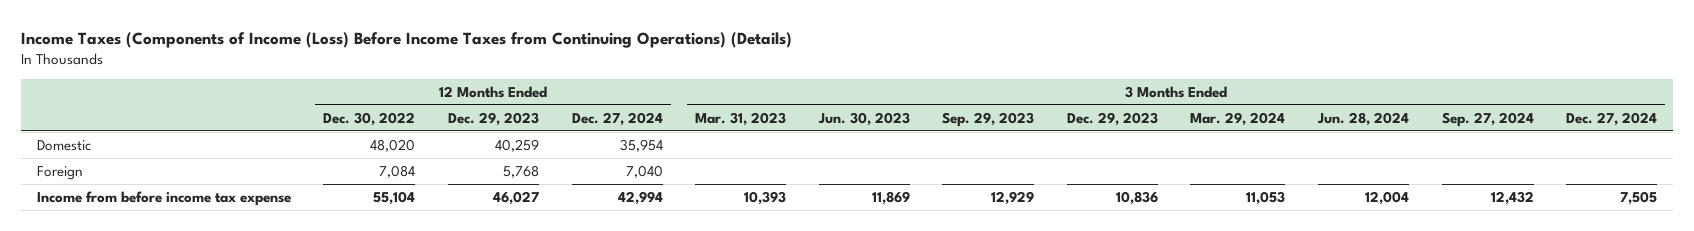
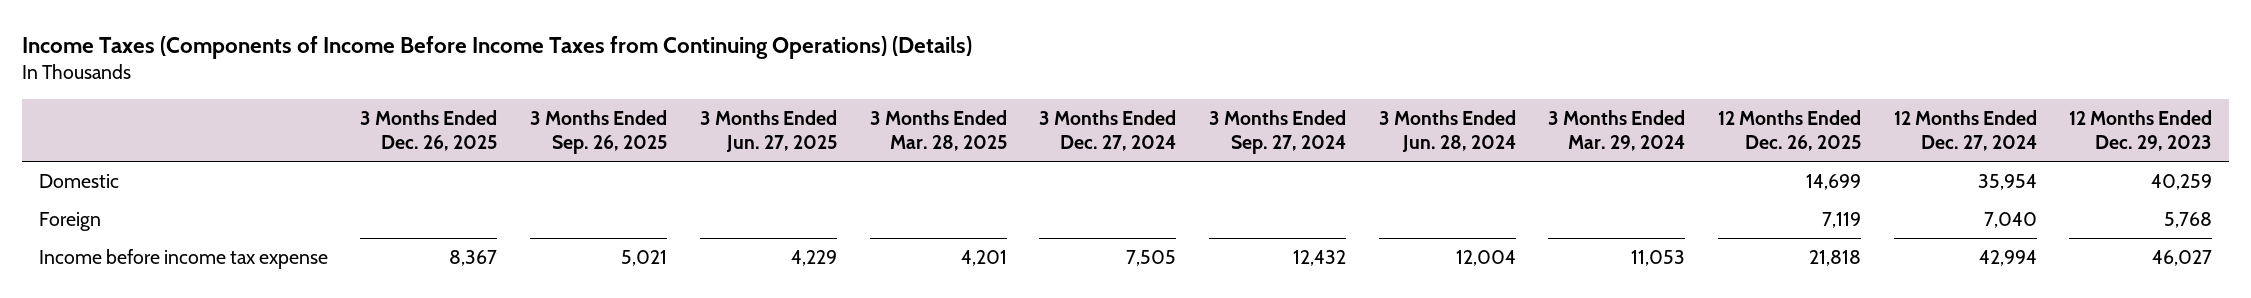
- Income Taxes (Components of Income (Loss) Before Income Taxes from Continuing Operations) (Details)
+ Income Taxes (Components of Income Before Income Taxes from Continuing Operations) (Details)
- | 12 Months Ended Dec. 30, 2022 | 12 Months Ended Dec. 29, 2023 | 12 Months Ended Dec. 27, 2024 | 3 Months Ended Mar. 31, 2023 | 3 Months Ended Jun. 30, 2023 | 3 Months Ended Sep. 29, 2023 | 3 Months Ended Dec. 29, 2023 | 3 Months Ended Mar. 29, 2024 | 3 Months Ended Jun. 28, 2024 | 3 Months Ended Sep. 27, 2024 | 3 Months Ended Dec. 27, 2024
+ | 3 Months Ended Dec. 26, 2025 | 3 Months Ended Sep. 26, 2025 | 3 Months Ended Jun. 27, 2025 | 3 Months Ended Mar. 28, 2025 | 3 Months Ended Dec. 27, 2024 | 3 Months Ended Sep. 27, 2024 | 3 Months Ended Jun. 28, 2024 | 3 Months Ended Mar. 29, 2024 | 12 Months Ended Dec. 26, 2025 | 12 Months Ended Dec. 27, 2024 | 12 Months Ended Dec. 29, 2023
- Income from before income tax expense | 55,104 | 46,027 | 42,994 | 10,393 | 11,869 | 12,929 | 10,836 | 11,053 | 12,004 | 12,432 | 7,505
+ Income before income tax expense | 8,367 | 5,021 | 4,229 | 4,201 | 7,505 | 12,432 | 12,004 | 11,053 | 21,818 | 42,994 | 46,027

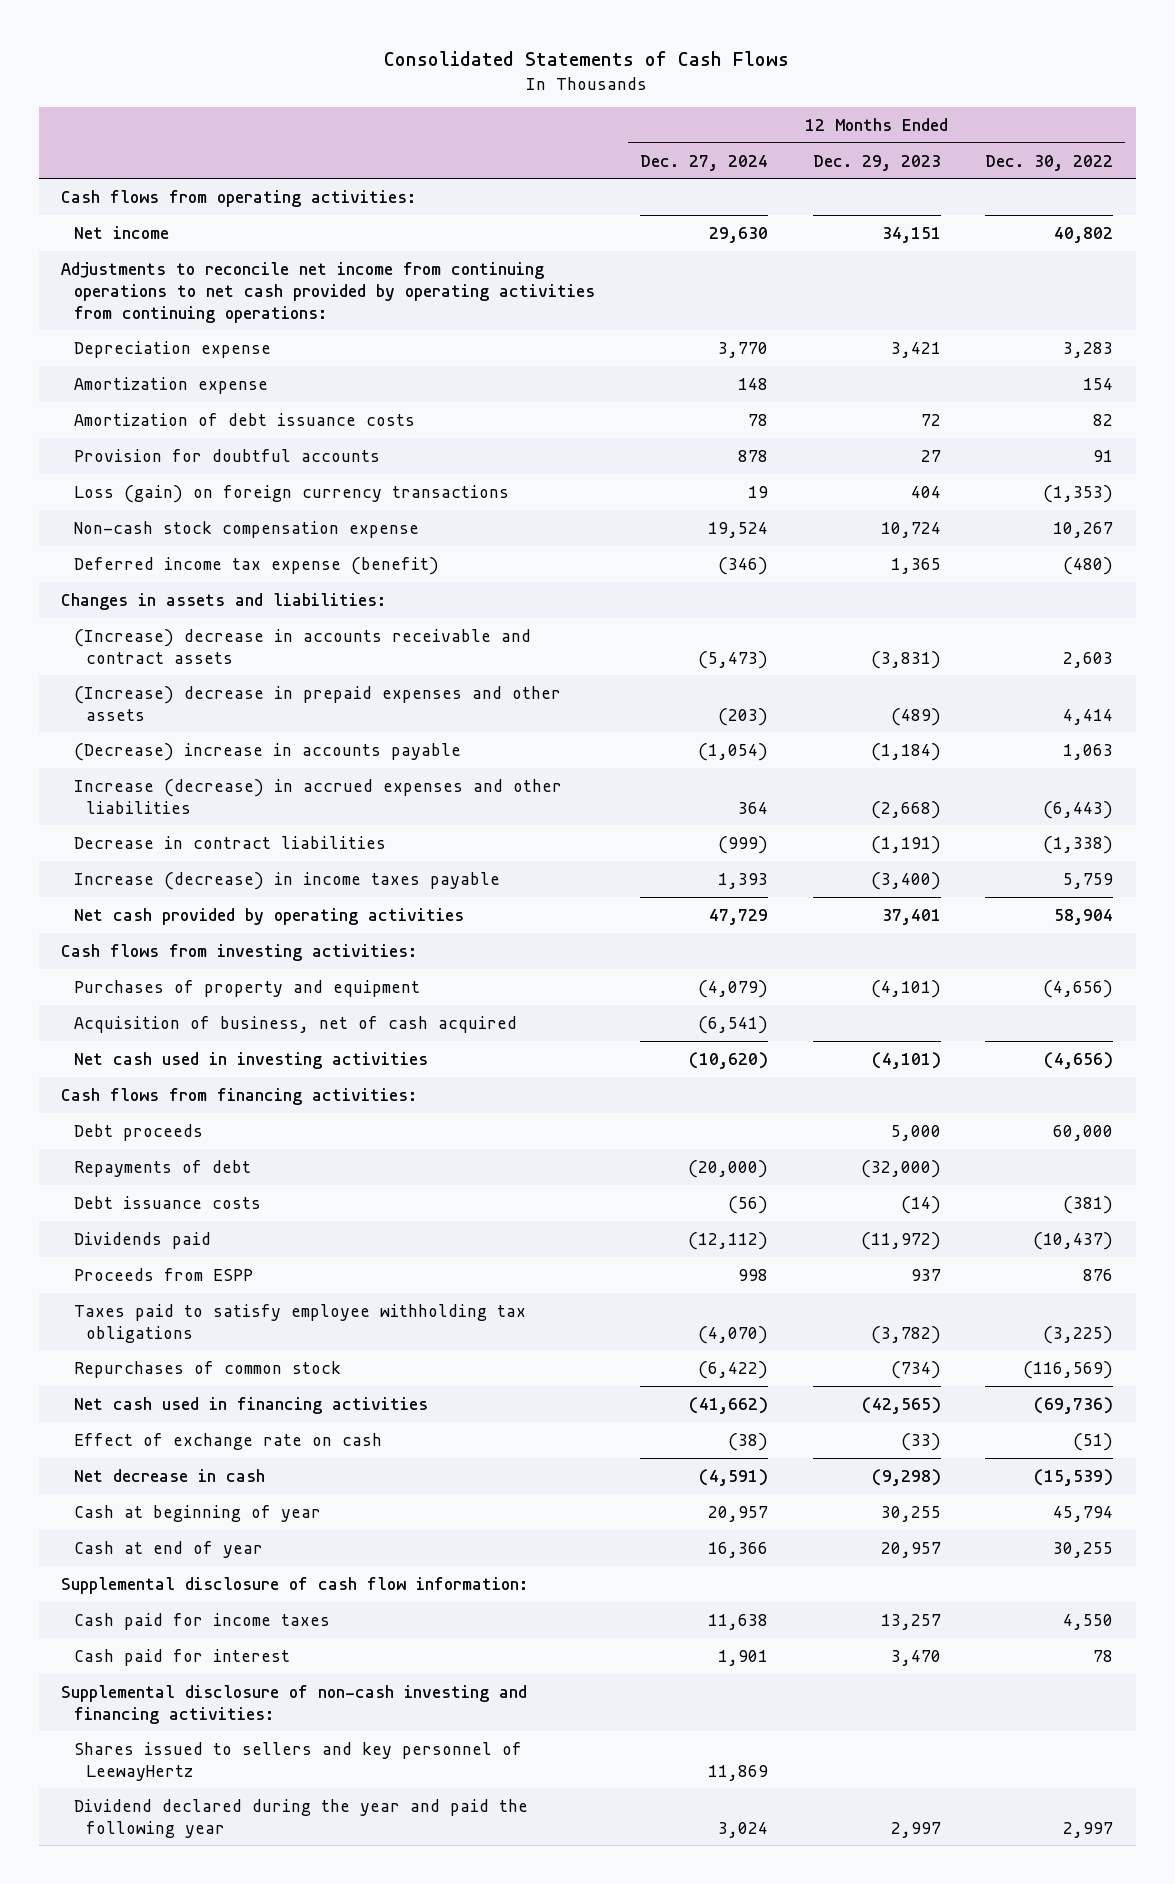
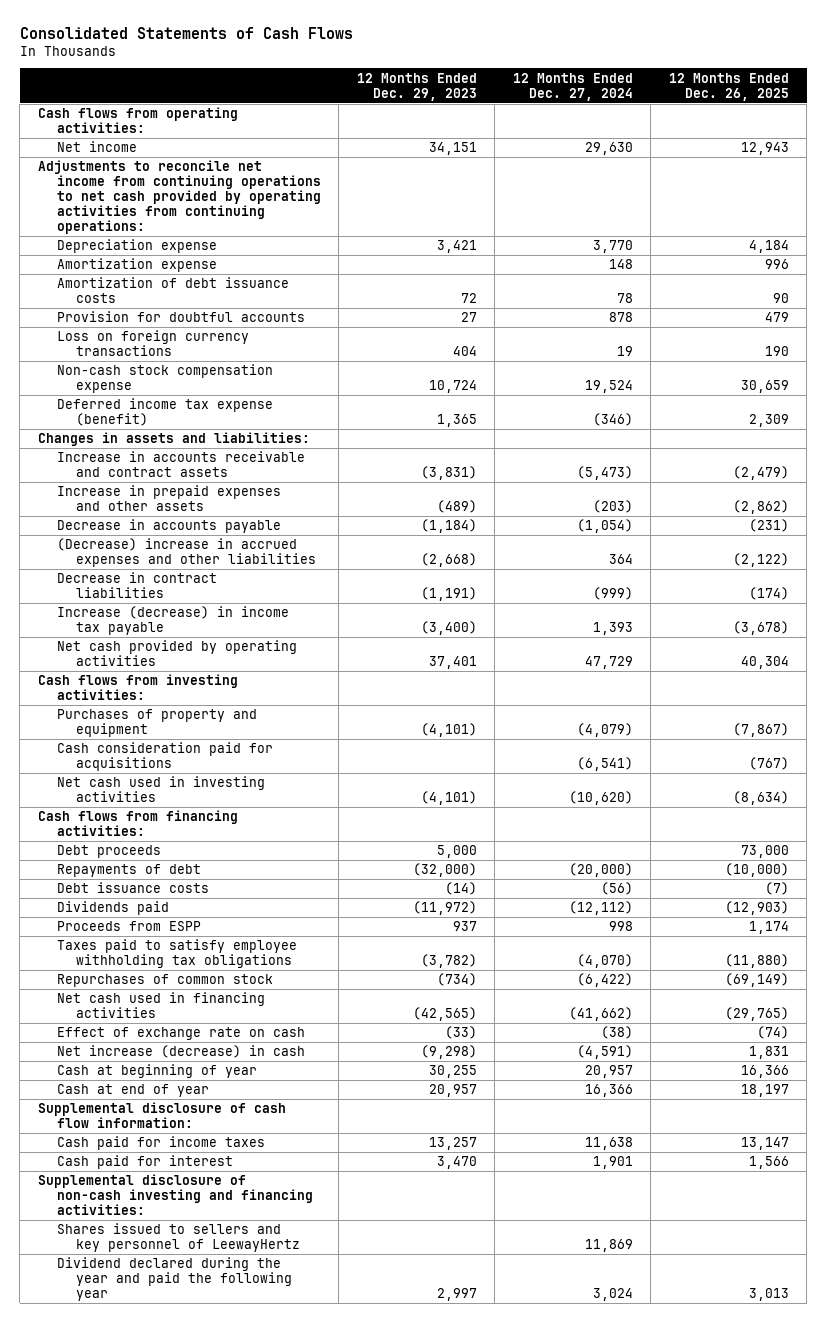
- | 12 Months Ended Dec. 27, 2024 | 12 Months Ended Dec. 29, 2023 | 12 Months Ended Dec. 30, 2022
+ | 12 Months Ended Dec. 29, 2023 | 12 Months Ended Dec. 27, 2024 | 12 Months Ended Dec. 26, 2025
- Loss (gain) on foreign currency transactions | 19 | 404 | (1,353)
+ Loss on foreign currency transactions | 404 | 19 | 190
- (Increase) decrease in accounts receivable and contract assets | (5,473) | (3,831) | 2,603
- (Increase) decrease in prepaid expenses and other assets | (203) | (489) | 4,414
- (Decrease) increase in accounts payable | (1,054) | (1,184) | 1,063
- Increase (decrease) in accrued expenses and other liabilities | 364 | (2,668) | (6,443)
+ Increase in accounts receivable and contract assets | (3,831) | (5,473) | (2,479)
+ Increase in prepaid expenses and other assets | (489) | (203) | (2,862)
+ Decrease in accounts payable | (1,184) | (1,054) | (231)
+ (Decrease) increase in accrued expenses and other liabilities | (2,668) | 364 | (2,122)
- Increase (decrease) in income taxes payable | 1,393 | (3,400) | 5,759
+ Increase (decrease) in income tax payable | (3,400) | 1,393 | (3,678)
- Acquisition of business, net of cash acquired | (6,541) | |
+ Cash consideration paid for acquisitions | | (6,541) | (767)
- Net decrease in cash | (4,591) | (9,298) | (15,539)
+ Net increase (decrease) in cash | (9,298) | (4,591) | 1,831

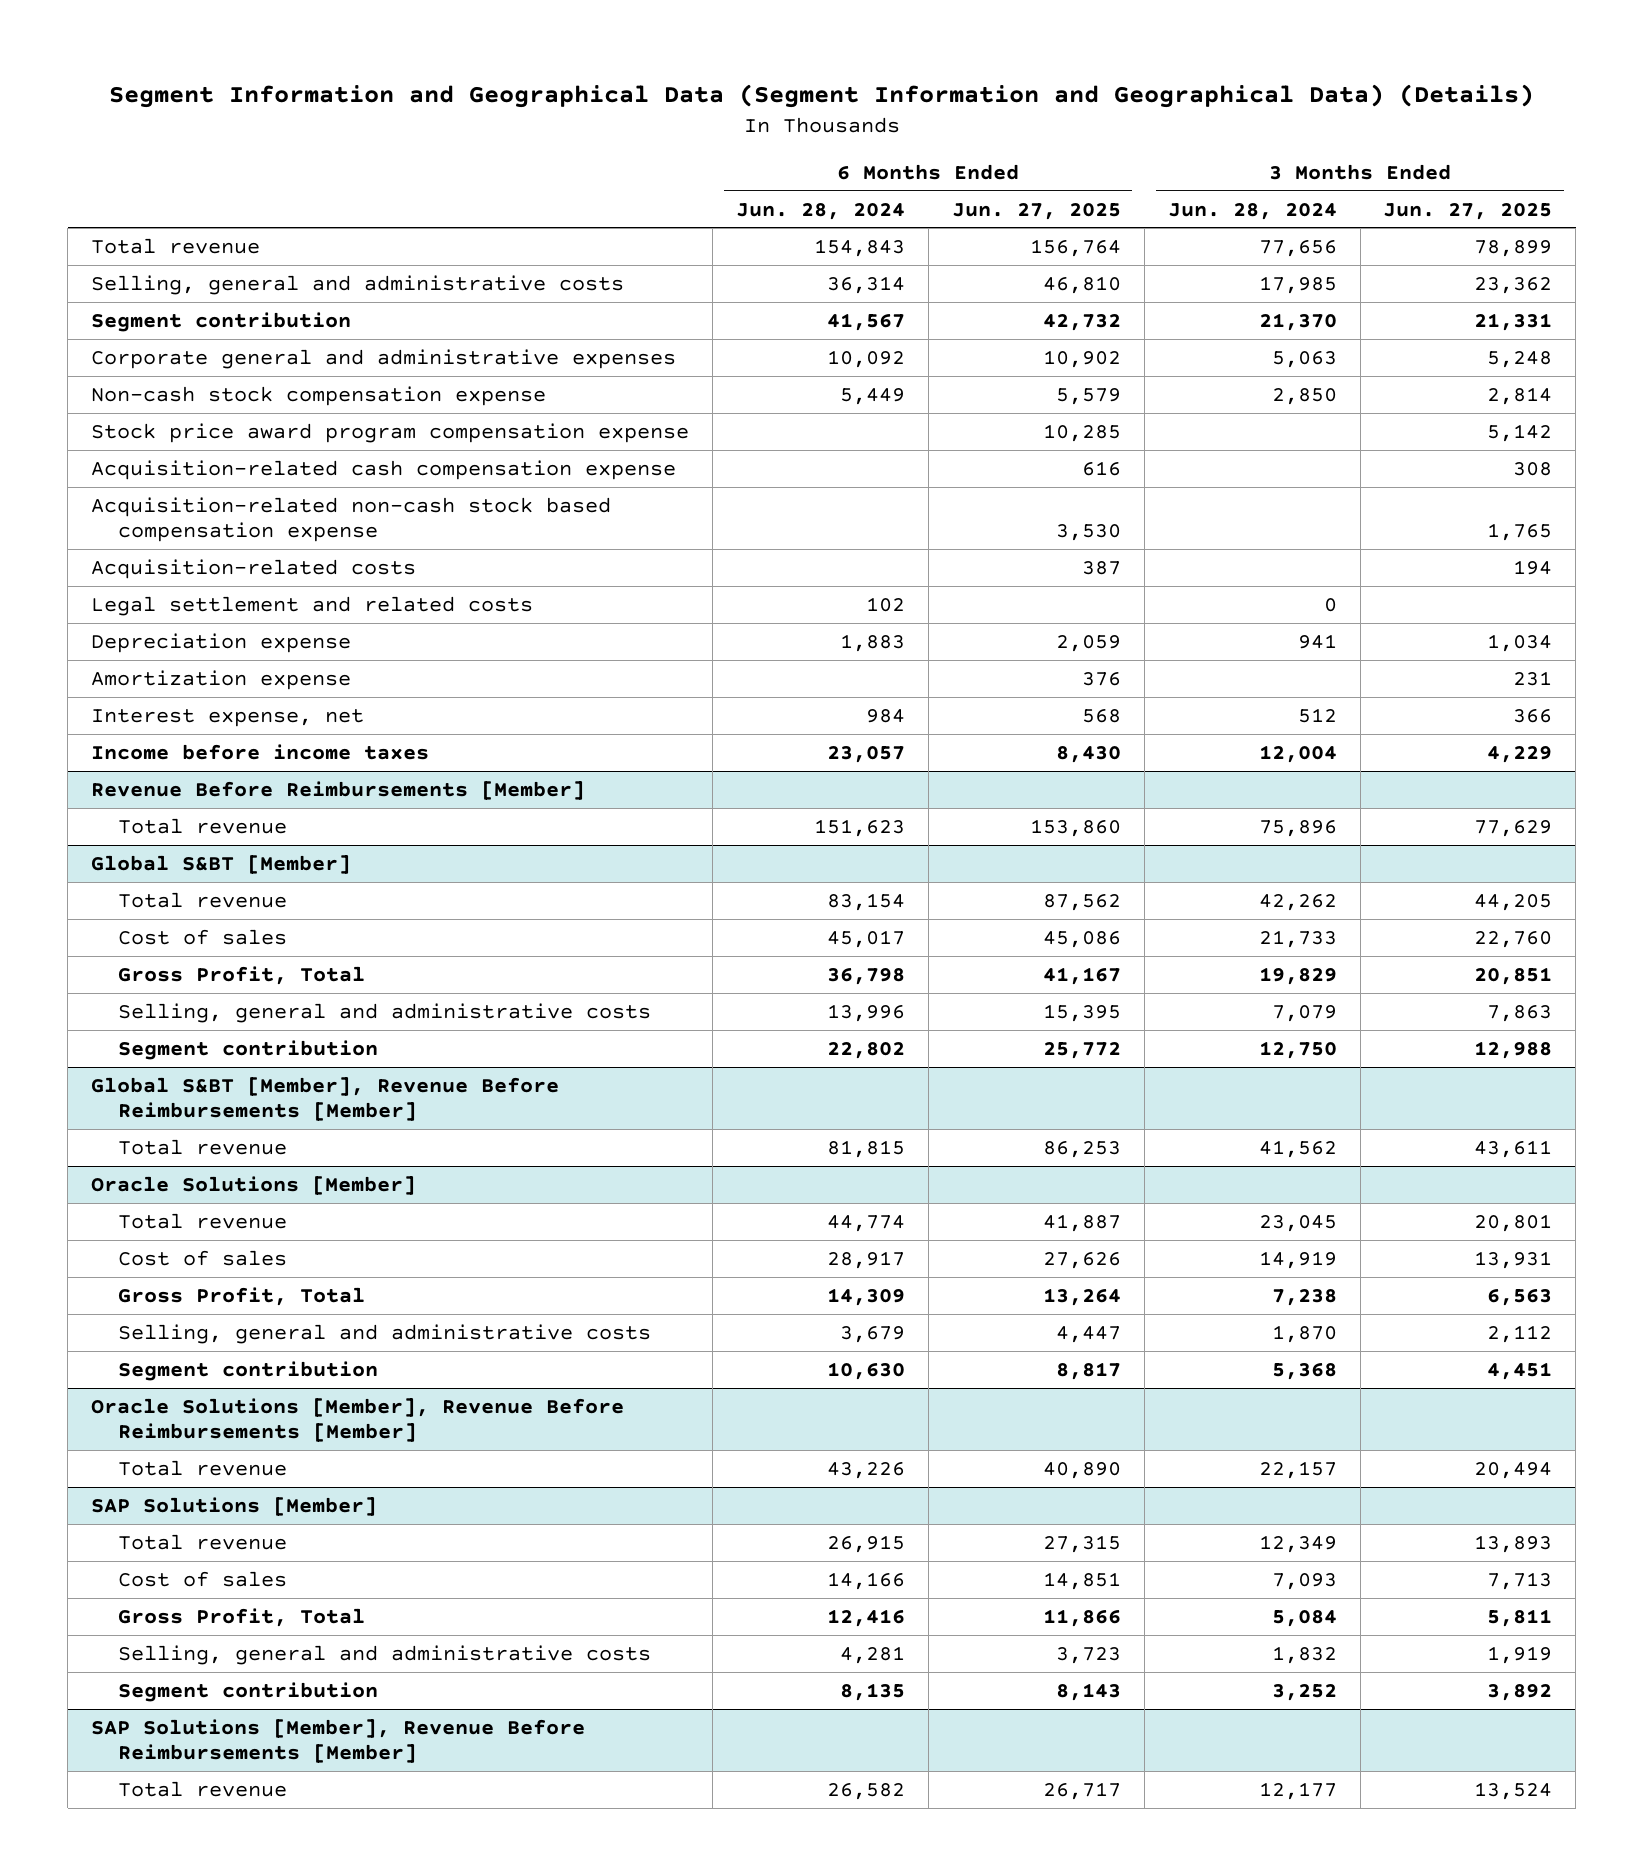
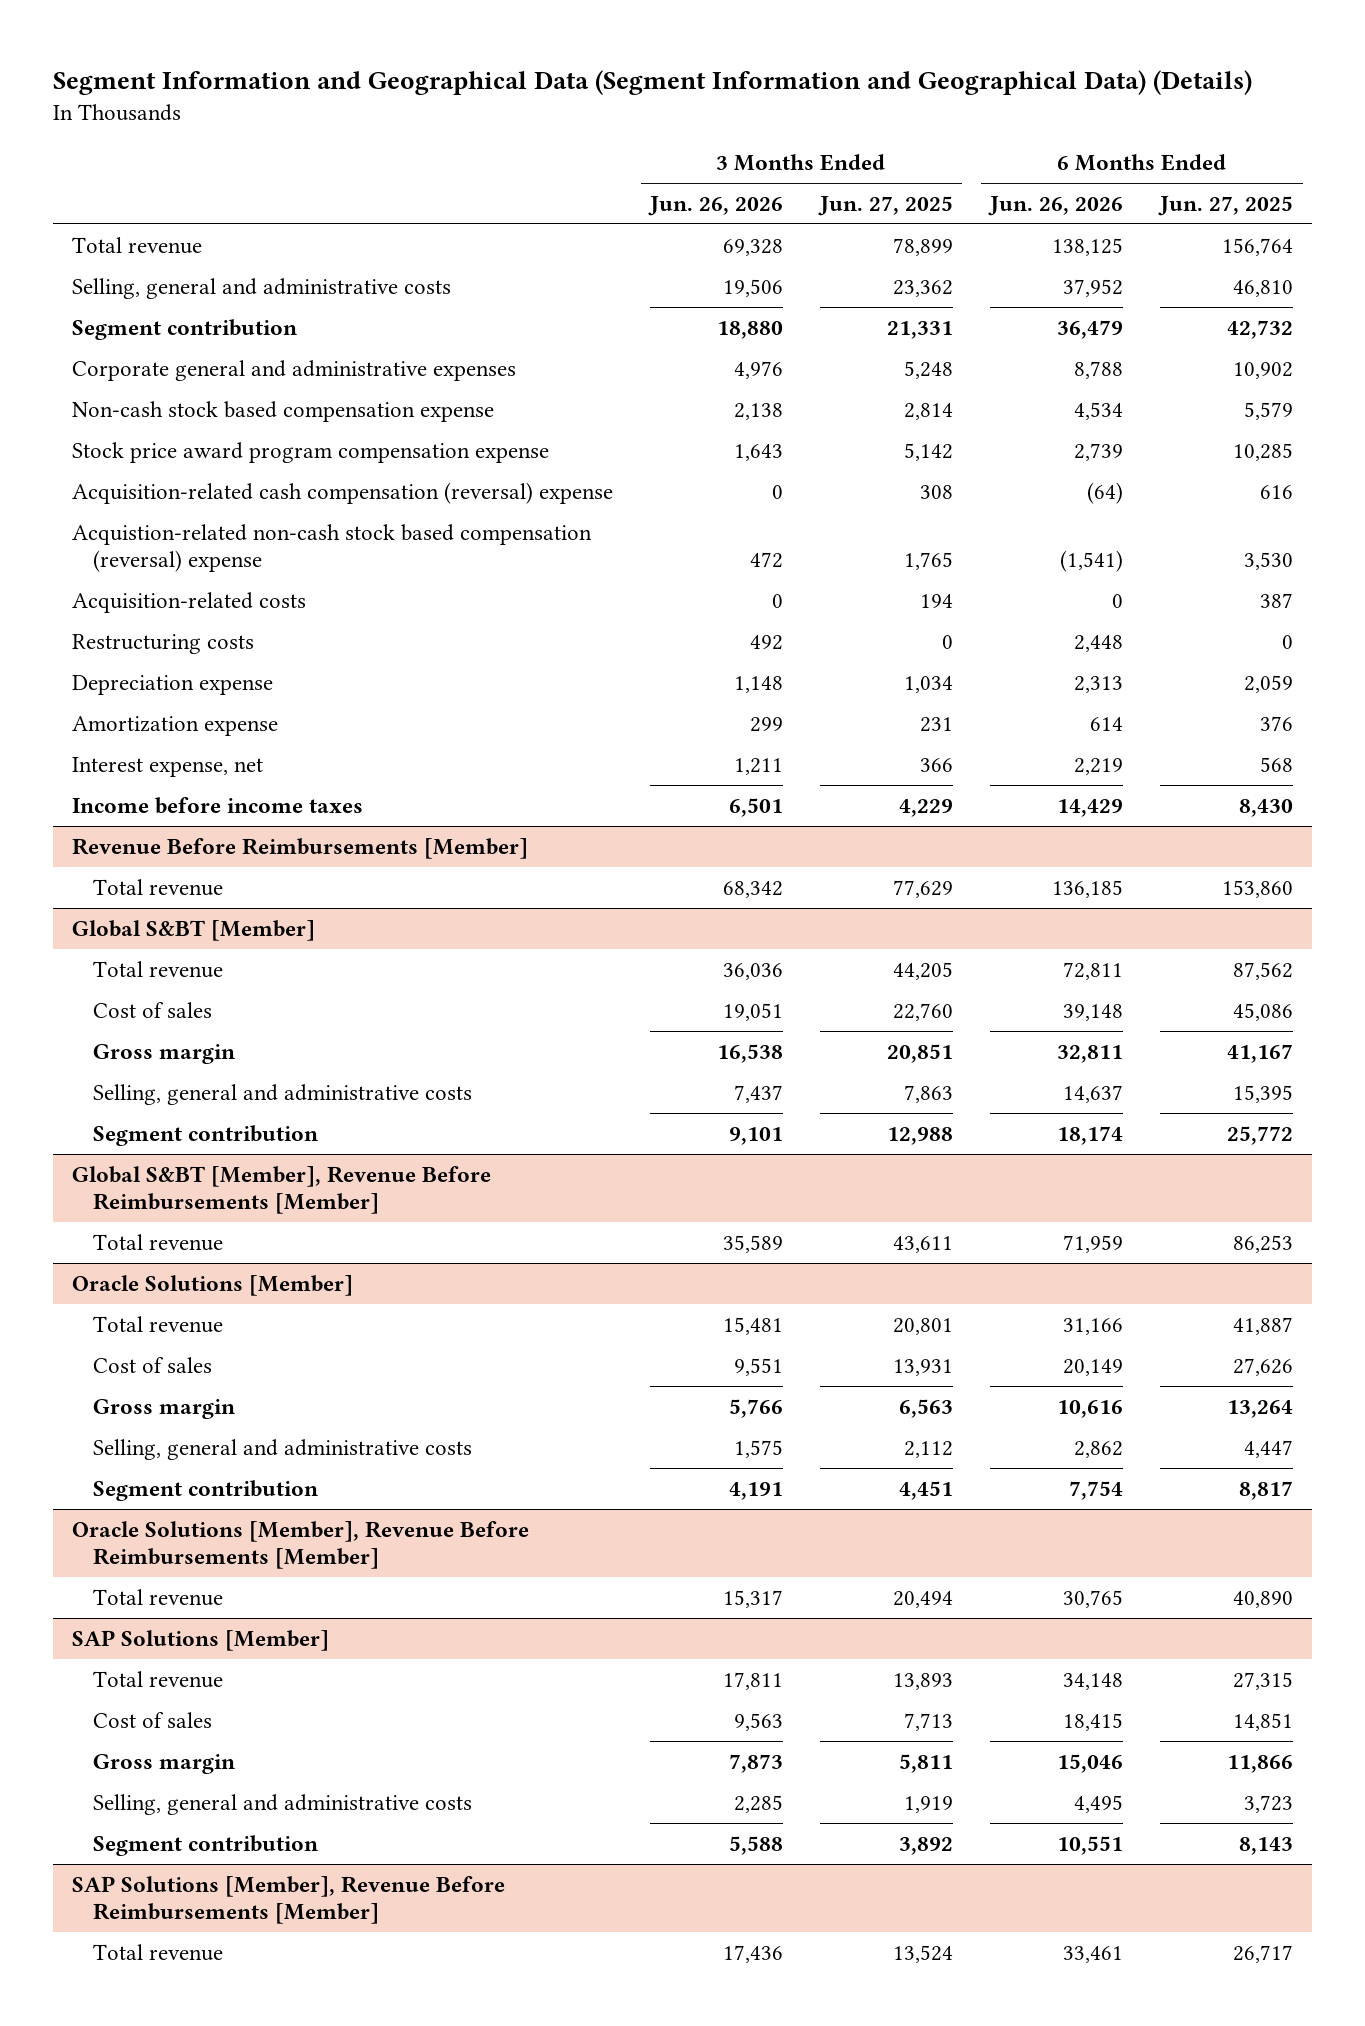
- | 6 Months Ended Jun. 28, 2024 | 6 Months Ended Jun. 27, 2025 | 3 Months Ended Jun. 28, 2024 | 3 Months Ended Jun. 27, 2025
+ | 3 Months Ended Jun. 26, 2026 | 3 Months Ended Jun. 27, 2025 | 6 Months Ended Jun. 26, 2026 | 6 Months Ended Jun. 27, 2025
- Non-cash stock compensation expense | 5,449 | 5,579 | 2,850 | 2,814
+ Non-cash stock based compensation expense | 2,138 | 2,814 | 4,534 | 5,579
- Acquisition-related cash compensation expense | | 616 | | 308
- Acquisition-related non-cash stock based compensation expense | | 3,530 | | 1,765
+ Acquisition-related cash compensation (reversal) expense | 0 | 308 | (64) | 616
+ Acquistion-related non-cash stock based compensation (reversal) expense | 472 | 1,765 | (1,541) | 3,530
- Legal settlement and related costs | 102 | | 0 |
+ Restructuring costs | 492 | 0 | 2,448 | 0
@ Global S&BT [Member]
- Gross Profit, Total | 36,798 | 41,167 | 19,829 | 20,851
+ Gross margin | 16,538 | 20,851 | 32,811 | 41,167
@ Oracle Solutions [Member]
- Gross Profit, Total | 14,309 | 13,264 | 7,238 | 6,563
+ Gross margin | 5,766 | 6,563 | 10,616 | 13,264
@ SAP Solutions [Member]
- Gross Profit, Total | 12,416 | 11,866 | 5,084 | 5,811
+ Gross margin | 7,873 | 5,811 | 15,046 | 11,866

